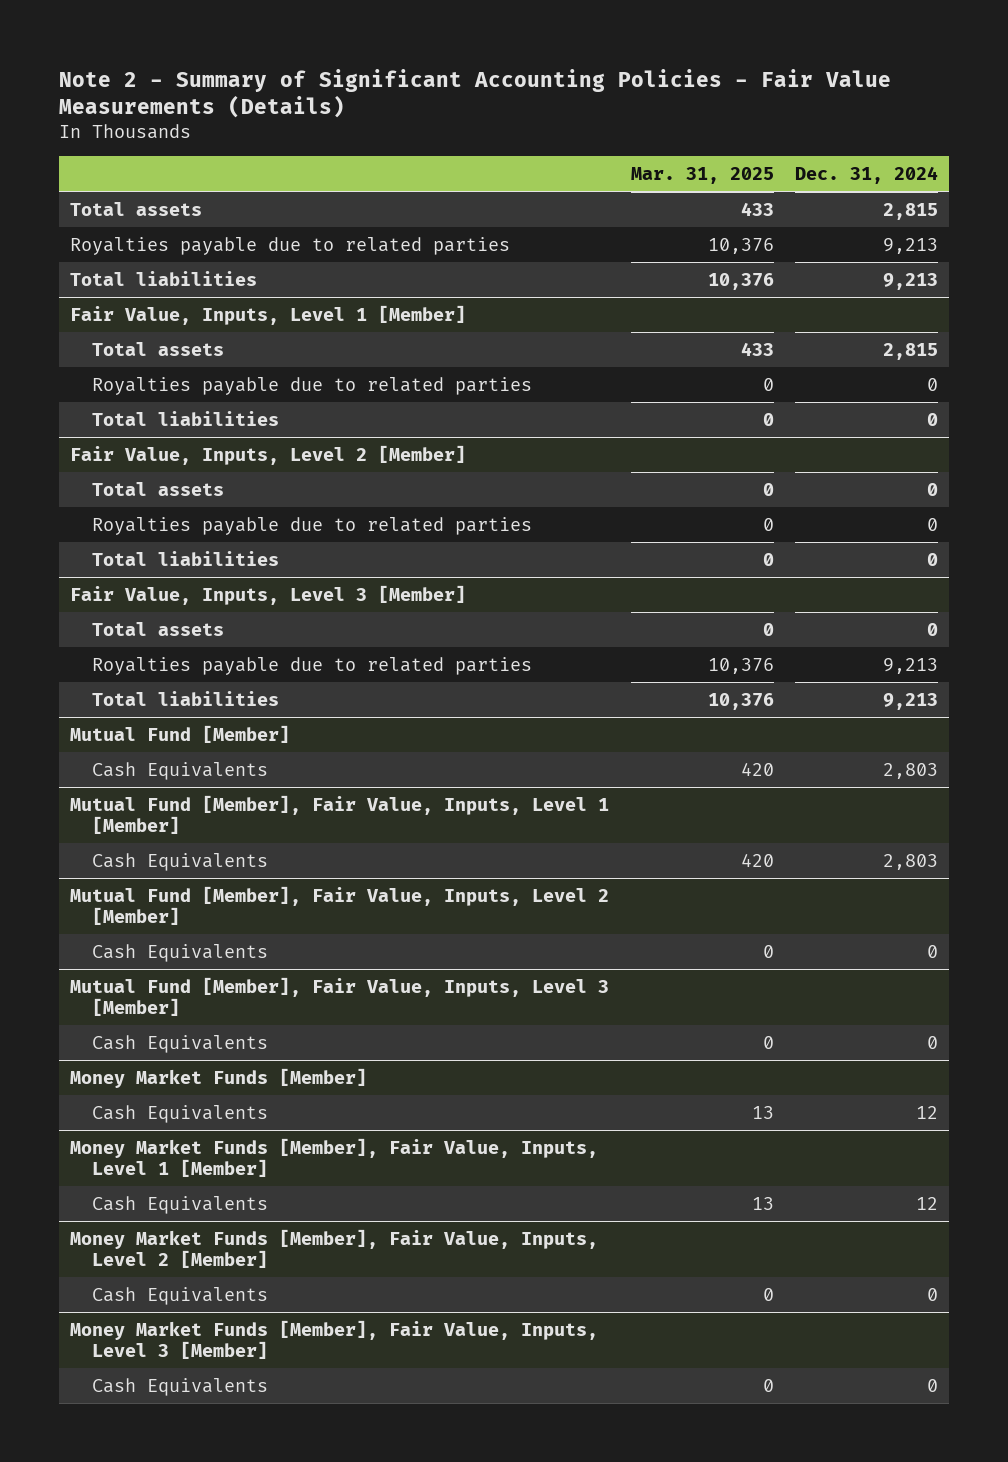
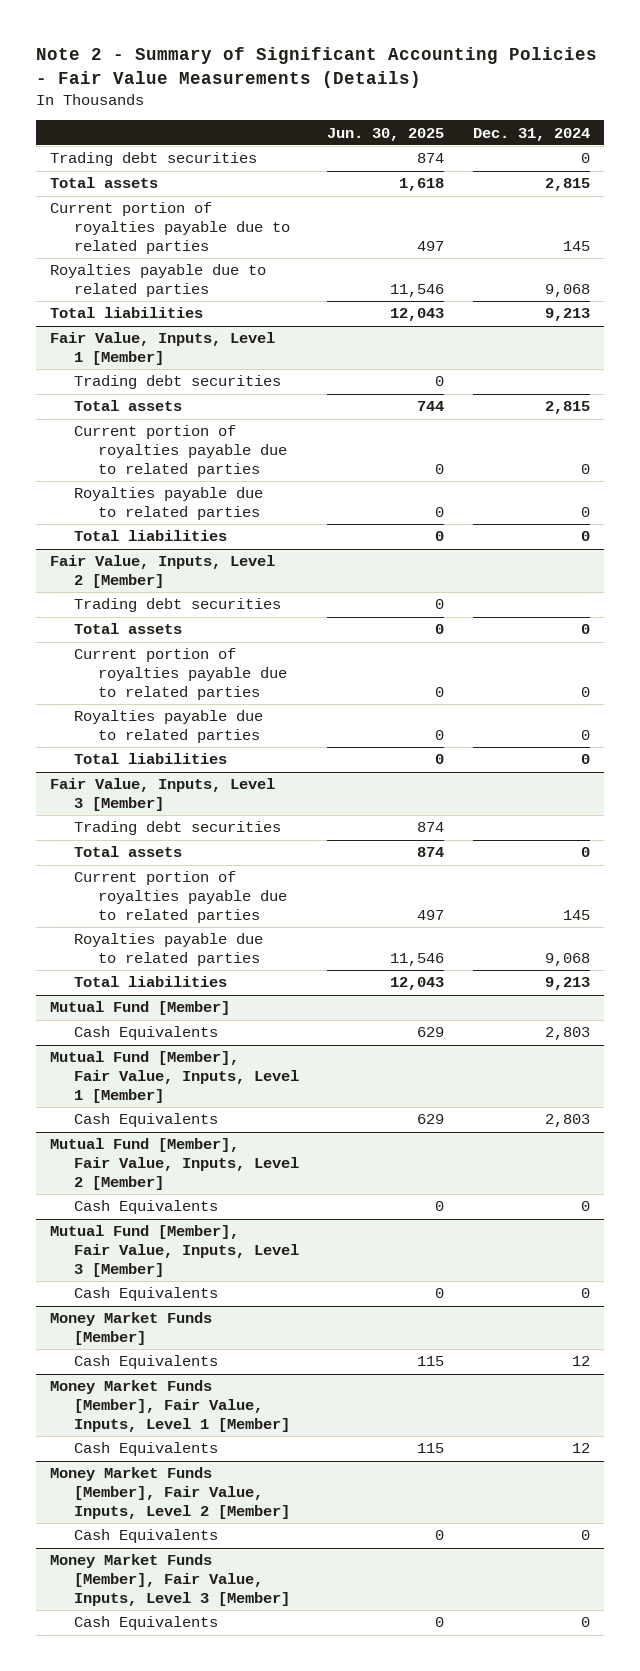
- | Mar. 31, 2025 | Dec. 31, 2024
+ | Jun. 30, 2025 | Dec. 31, 2024
+ Trading debt securities | 874 | 0
- Royalties payable due to related parties | 10,376 | 9,213
+ Current portion of royalties payable due to related parties | 497 | 145
+ Royalties payable due to related parties | 11,546 | 9,068
@ Fair Value, Inputs, Level 1 [Member]
+ Trading debt securities | 0 |
+ Current portion of royalties payable due to related parties | 0 | 0
@ Fair Value, Inputs, Level 2 [Member]
+ Trading debt securities | 0 |
+ Current portion of royalties payable due to related parties | 0 | 0
@ Fair Value, Inputs, Level 3 [Member]
+ Trading debt securities | 874 |
- Royalties payable due to related parties | 10,376 | 9,213
+ Current portion of royalties payable due to related parties | 497 | 145
+ Royalties payable due to related parties | 11,546 | 9,068

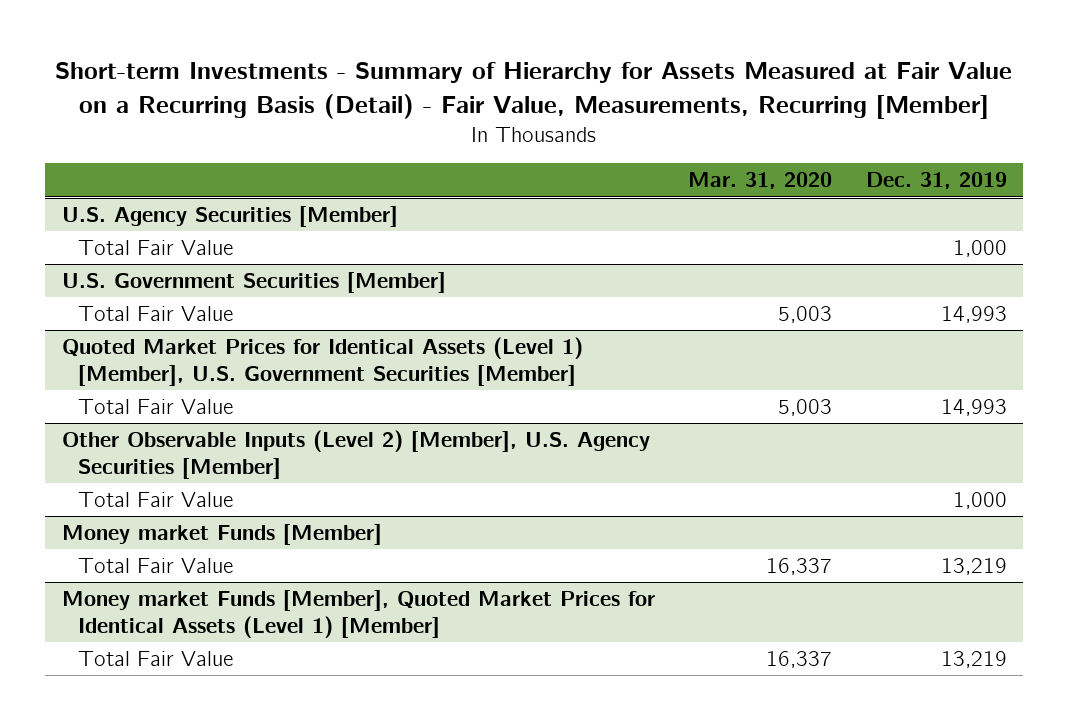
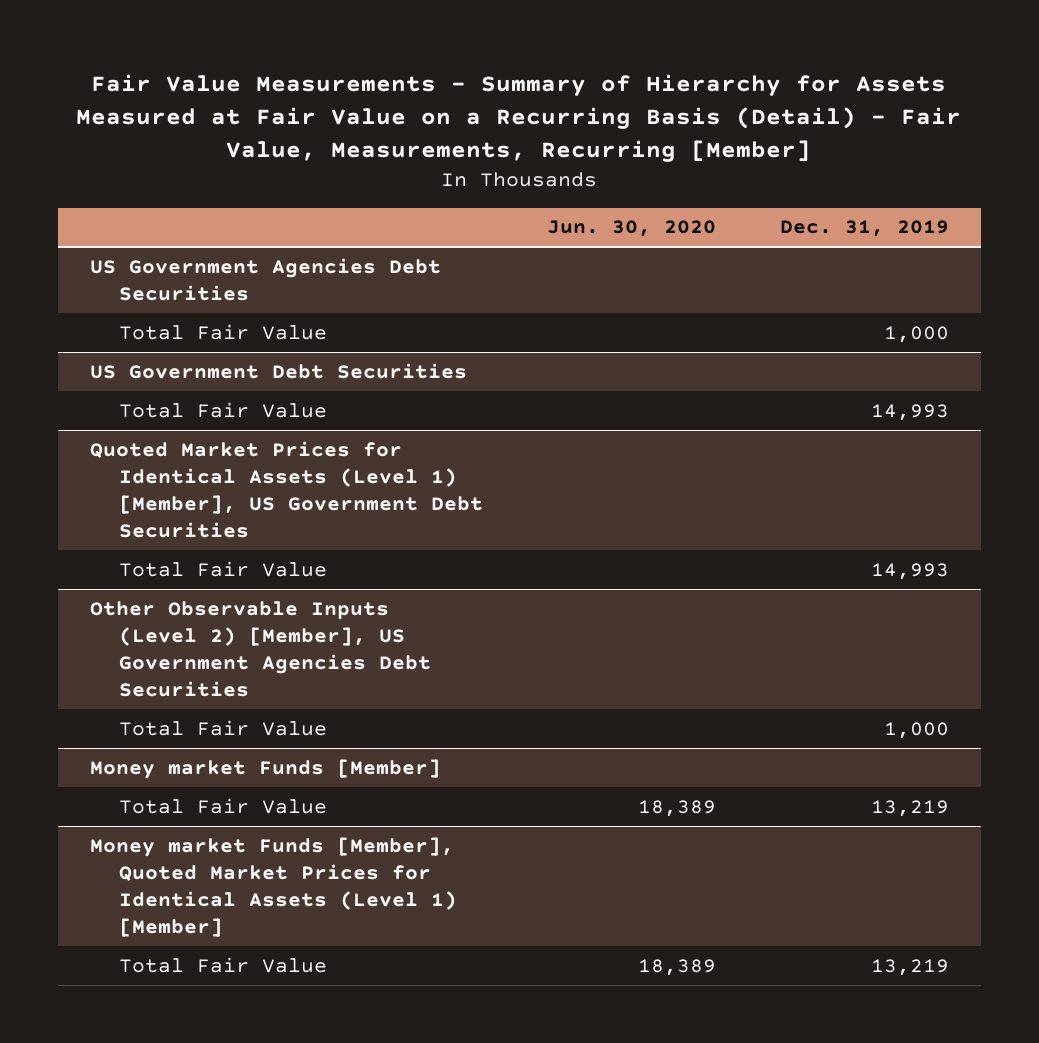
- Short-term Investments - Summary of Hierarchy for Assets Measured at Fair Value on a Recurring Basis (Detail) - Fair Value, Measurements, Recurring [Member]
+ Fair Value Measurements - Summary of Hierarchy for Assets Measured at Fair Value on a Recurring Basis (Detail) - Fair Value, Measurements, Recurring [Member]
- | Mar. 31, 2020 | Dec. 31, 2019
+ | Jun. 30, 2020 | Dec. 31, 2019
- U.S. Agency Securities [Member]
+ US Government Agencies Debt Securities
- U.S. Government Securities [Member]
+ US Government Debt Securities
- Quoted Market Prices for Identical Assets (Level 1) [Member], U.S. Government Securities [Member]
+ Quoted Market Prices for Identical Assets (Level 1) [Member], US Government Debt Securities
- Other Observable Inputs (Level 2) [Member], U.S. Agency Securities [Member]
+ Other Observable Inputs (Level 2) [Member], US Government Agencies Debt Securities

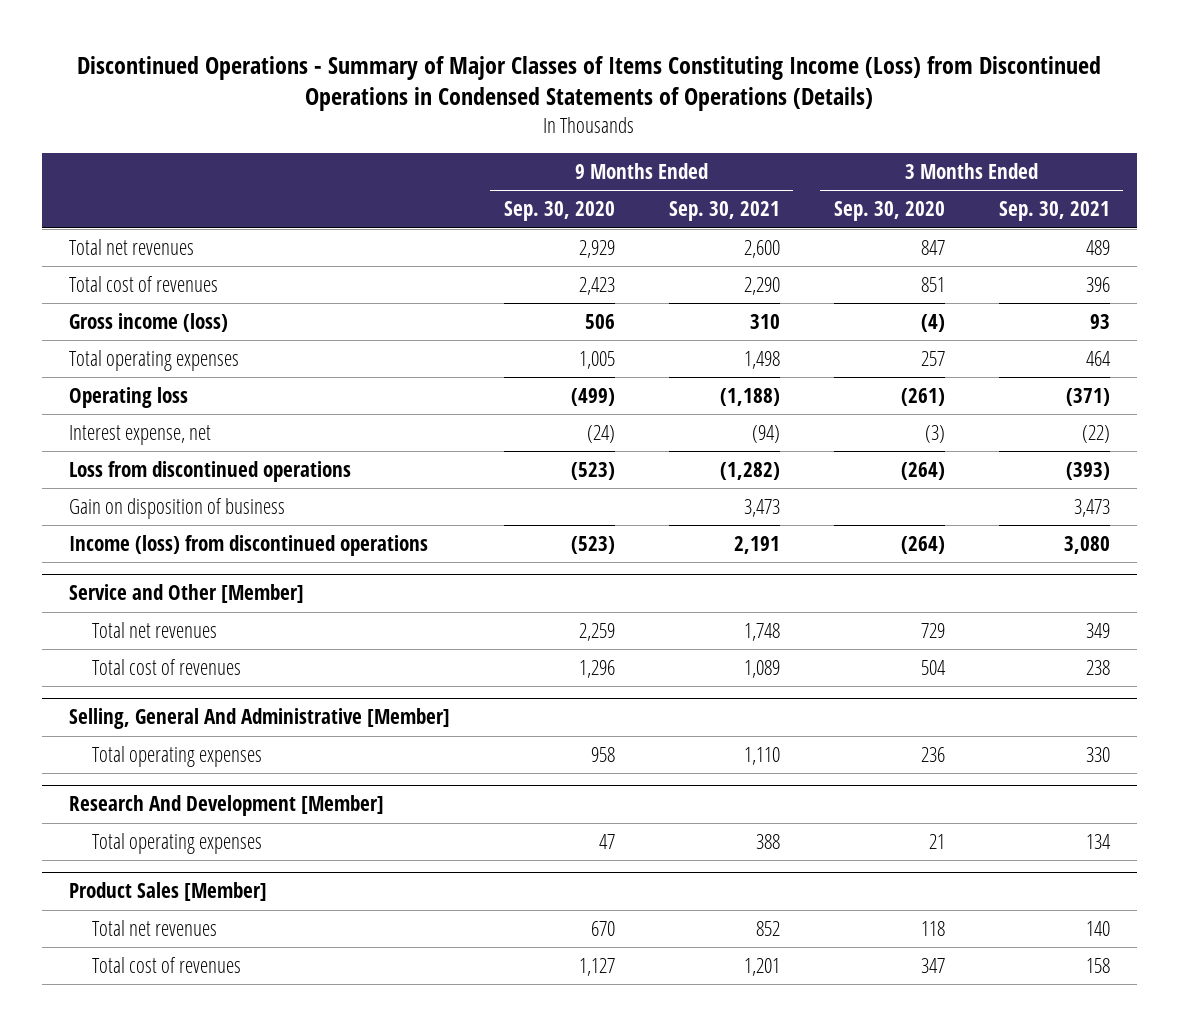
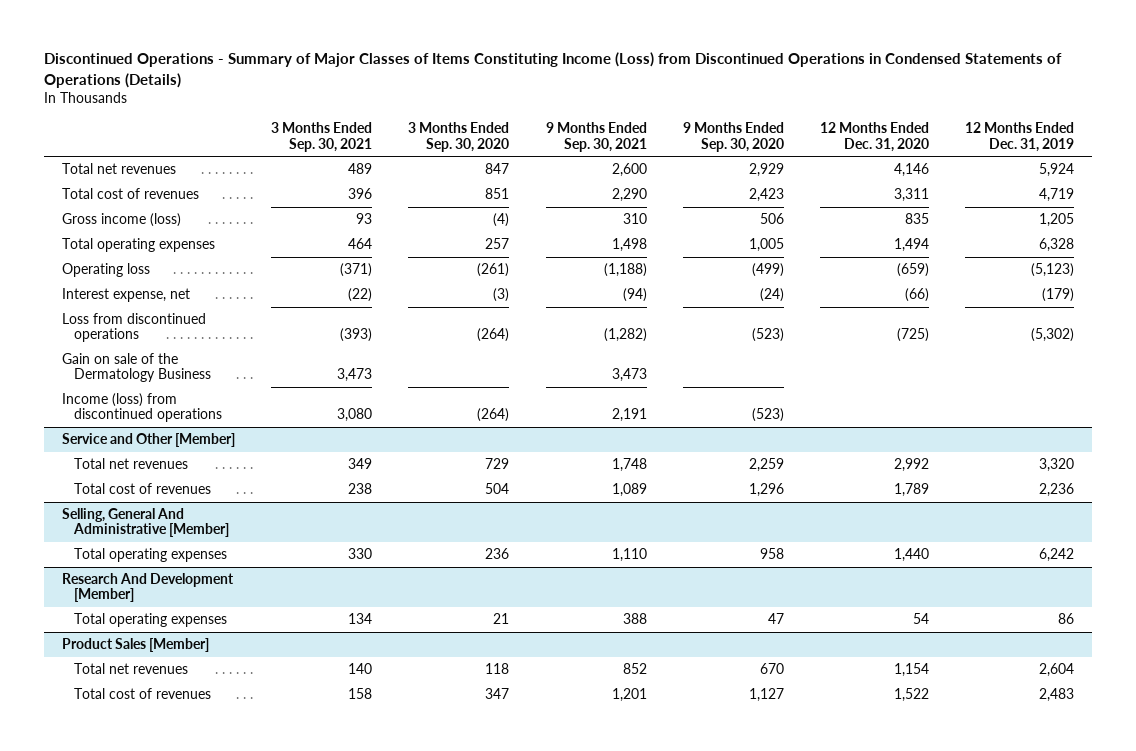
- | 9 Months Ended Sep. 30, 2020 | 9 Months Ended Sep. 30, 2021 | 3 Months Ended Sep. 30, 2020 | 3 Months Ended Sep. 30, 2021
+ | 3 Months Ended Sep. 30, 2021 | 3 Months Ended Sep. 30, 2020 | 9 Months Ended Sep. 30, 2021 | 9 Months Ended Sep. 30, 2020 | 12 Months Ended Dec. 31, 2020 | 12 Months Ended Dec. 31, 2019
- Gain on disposition of business | | 3,473 | | 3,473
+ Gain on sale of the Dermatology Business | 3,473 | | 3,473 | | |

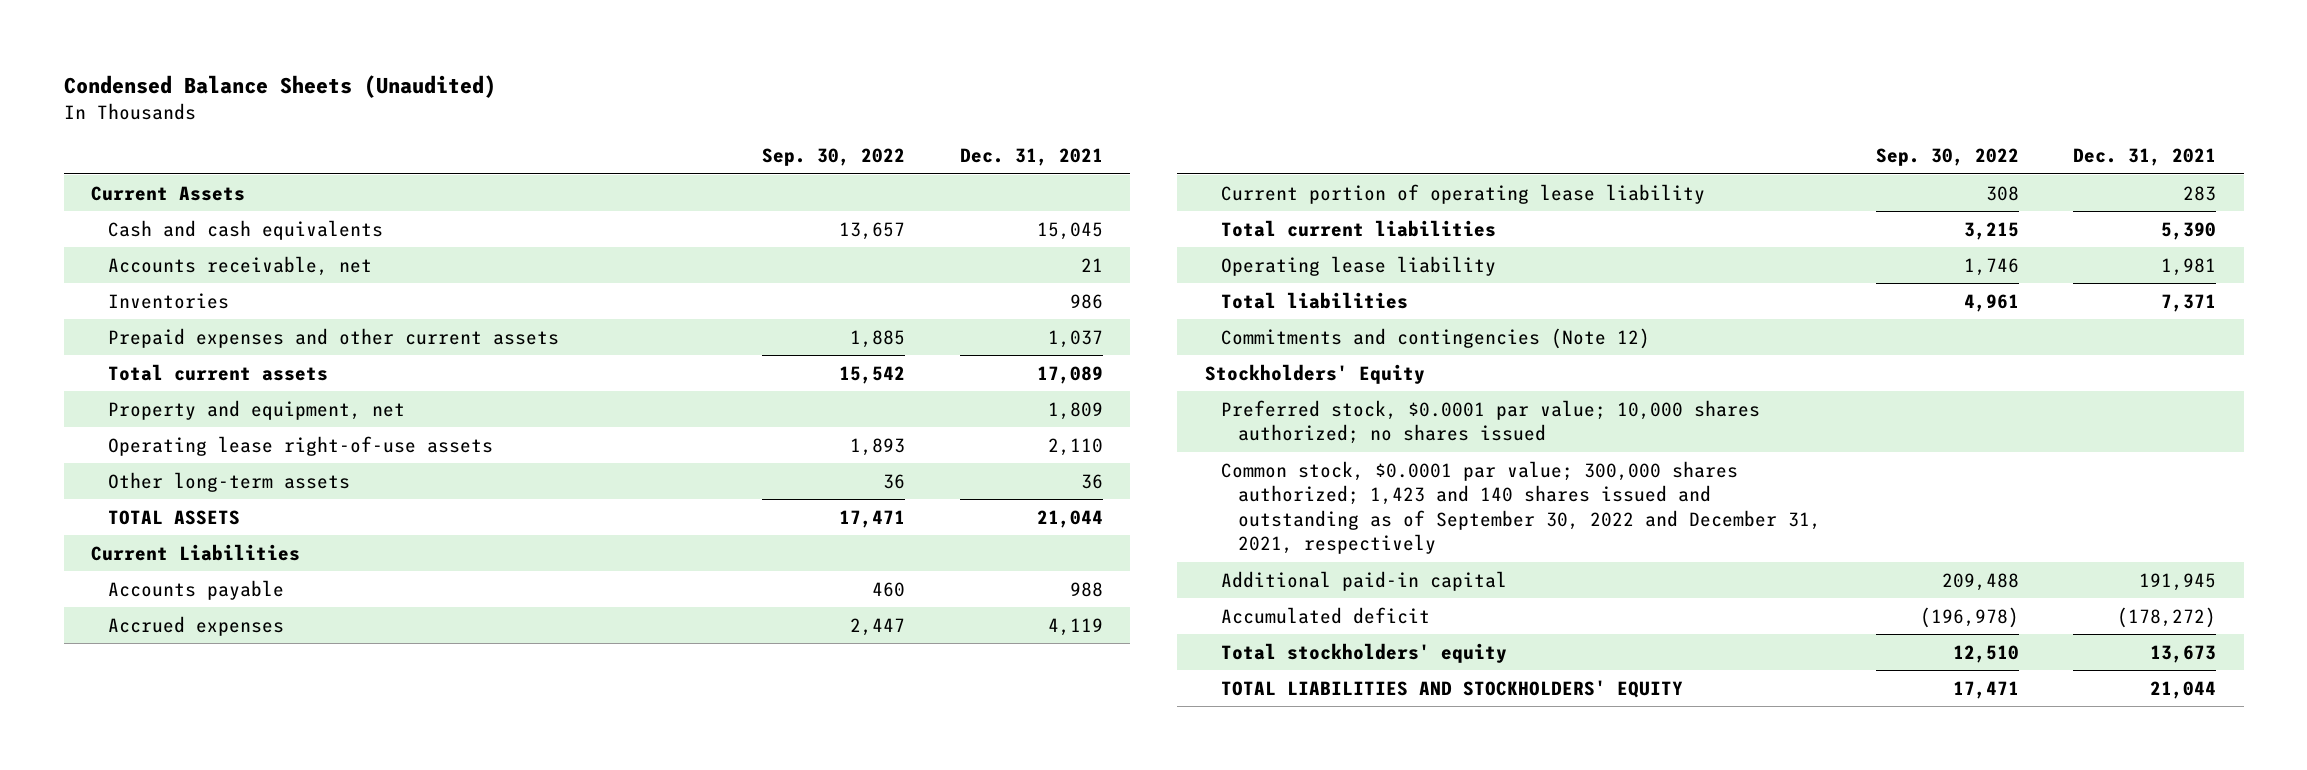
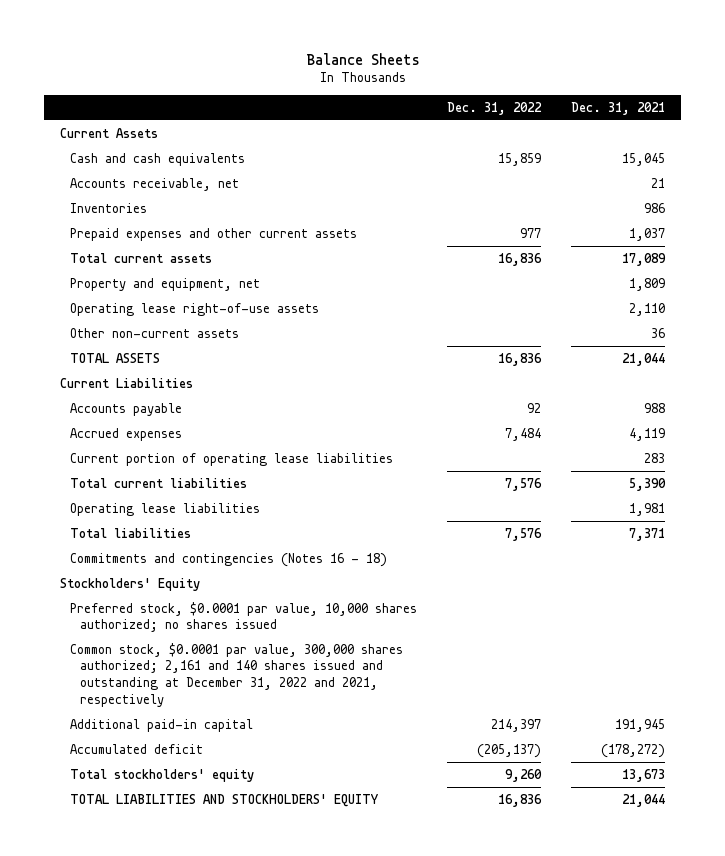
- Condensed Balance Sheets (Unaudited)
+ Balance Sheets
- | Sep. 30, 2022 | Dec. 31, 2021
+ | Dec. 31, 2022 | Dec. 31, 2021
- Other long-term assets | 36 | 36
+ Other non-current assets | | 36
- Current portion of operating lease liability | 308 | 283
+ Current portion of operating lease liabilities | | 283
- Operating lease liability | 1,746 | 1,981
+ Operating lease liabilities | | 1,981
- Commitments and contingencies (Note 12)
+ Commitments and contingencies (Notes 16 - 18)
- Preferred stock, $0.0001 par value; 10,000 shares authorized; no shares issued
- Common stock, $0.0001 par value; 300,000 shares authorized; 1,423 and 140 shares issued and outstanding as of September 30, 2022 and December 31, 2021, respectively
+ Preferred stock, $0.0001 par value, 10,000 shares authorized; no shares issued
+ Common stock, $0.0001 par value, 300,000 shares authorized; 2,161 and 140 shares issued and outstanding at December 31, 2022 and 2021, respectively

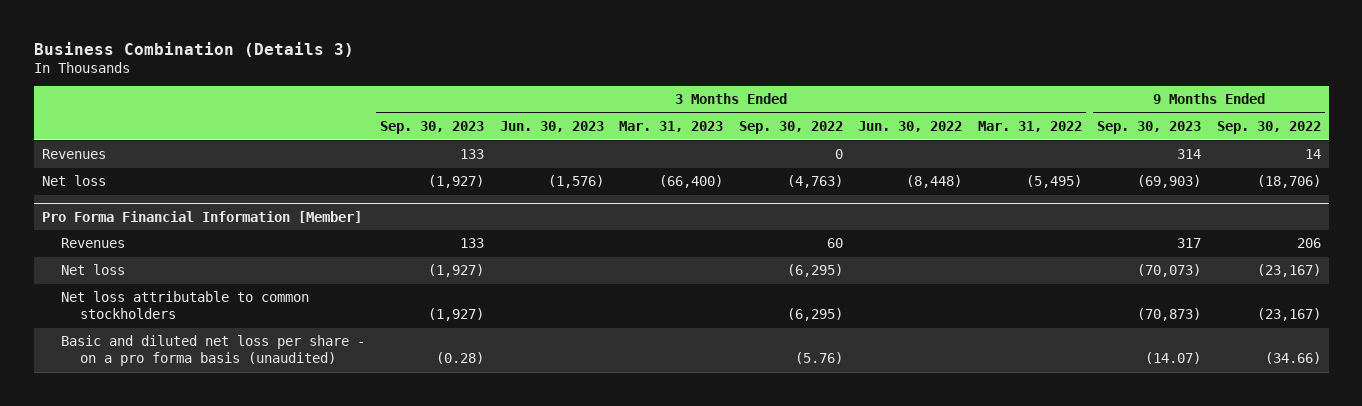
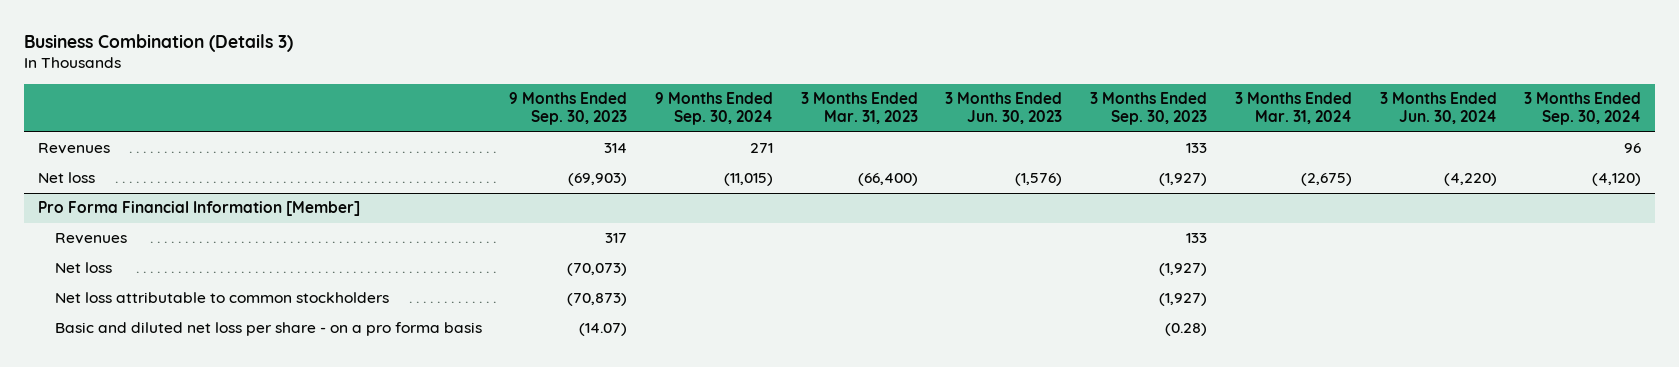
- | 3 Months Ended Sep. 30, 2023 | 3 Months Ended Jun. 30, 2023 | 3 Months Ended Mar. 31, 2023 | 3 Months Ended Sep. 30, 2022 | 3 Months Ended Jun. 30, 2022 | 3 Months Ended Mar. 31, 2022 | 9 Months Ended Sep. 30, 2023 | 9 Months Ended Sep. 30, 2022
+ | 9 Months Ended Sep. 30, 2023 | 9 Months Ended Sep. 30, 2024 | 3 Months Ended Mar. 31, 2023 | 3 Months Ended Jun. 30, 2023 | 3 Months Ended Sep. 30, 2023 | 3 Months Ended Mar. 31, 2024 | 3 Months Ended Jun. 30, 2024 | 3 Months Ended Sep. 30, 2024
@ Pro Forma Financial Information [Member]
- Basic and diluted net loss per share - on a pro forma basis (unaudited) | (0.28) | | | (5.76) | | | (14.07) | (34.66)
+ Basic and diluted net loss per share - on a pro forma basis | (14.07) | | | | (0.28) | | |

